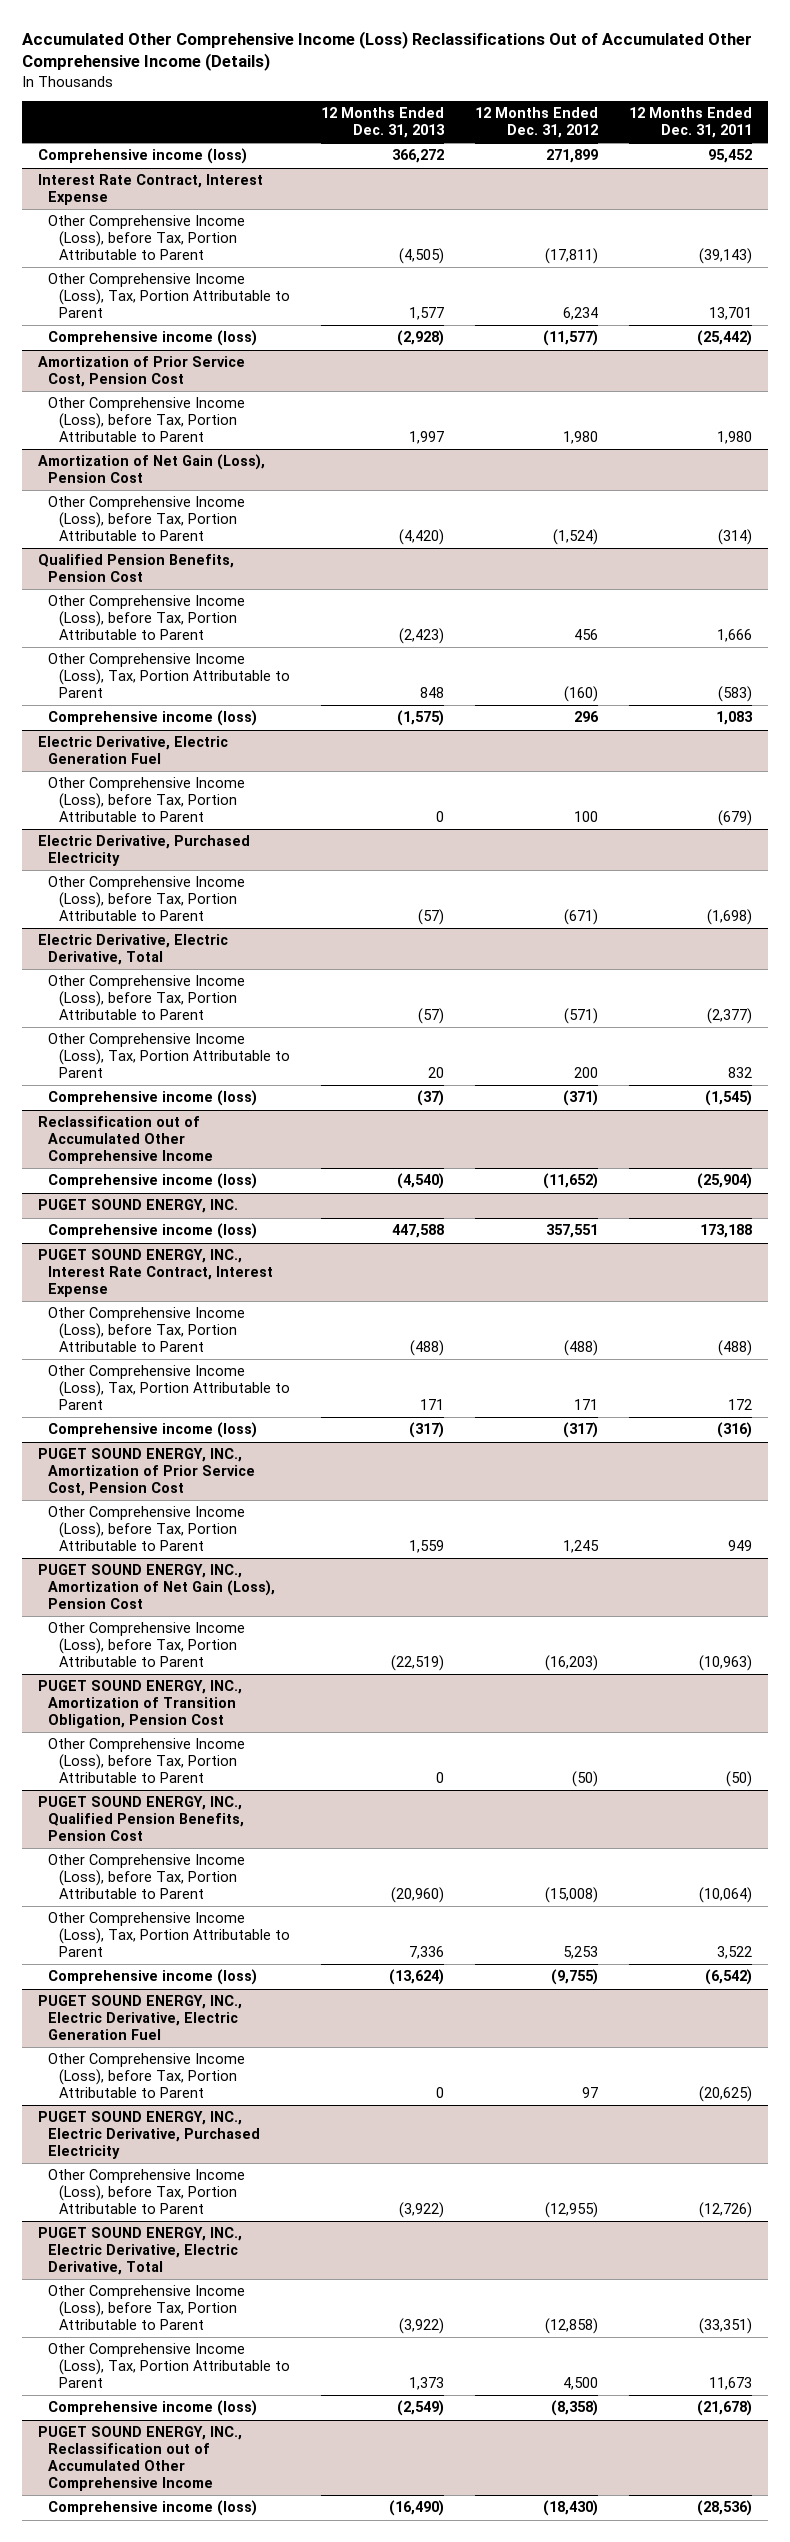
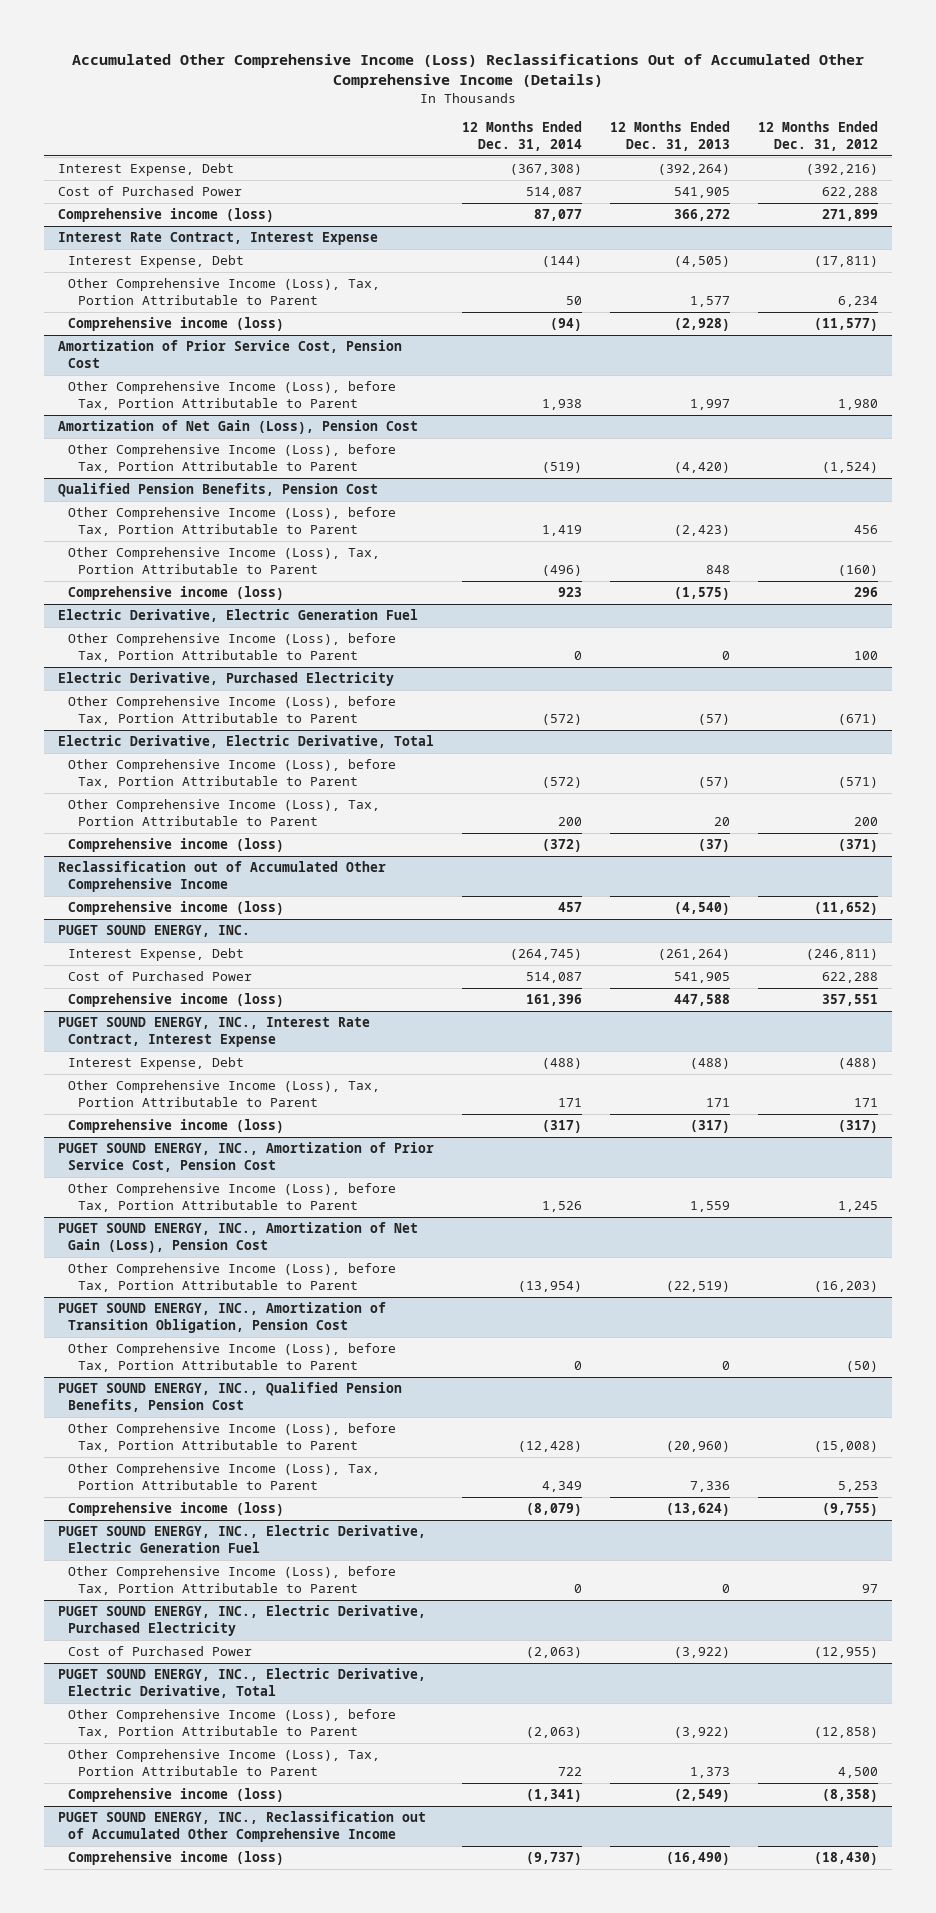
- | 12 Months Ended Dec. 31, 2013 | 12 Months Ended Dec. 31, 2012 | 12 Months Ended Dec. 31, 2011
+ | 12 Months Ended Dec. 31, 2014 | 12 Months Ended Dec. 31, 2013 | 12 Months Ended Dec. 31, 2012
+ Interest Expense, Debt | (367,308) | (392,264) | (392,216)
+ Cost of Purchased Power | 514,087 | 541,905 | 622,288
@ Interest Rate Contract, Interest Expense
- Other Comprehensive Income (Loss), before Tax, Portion Attributable to Parent | (4,505) | (17,811) | (39,143)
+ Interest Expense, Debt | (144) | (4,505) | (17,811)
@ PUGET SOUND ENERGY, INC.
+ Interest Expense, Debt | (264,745) | (261,264) | (246,811)
+ Cost of Purchased Power | 514,087 | 541,905 | 622,288
@ PUGET SOUND ENERGY, INC., Interest Rate Contract, Interest Expense
- Other Comprehensive Income (Loss), before Tax, Portion Attributable to Parent | (488) | (488) | (488)
+ Interest Expense, Debt | (488) | (488) | (488)
@ PUGET SOUND ENERGY, INC., Electric Derivative, Purchased Electricity
- Other Comprehensive Income (Loss), before Tax, Portion Attributable to Parent | (3,922) | (12,955) | (12,726)
+ Cost of Purchased Power | (2,063) | (3,922) | (12,955)

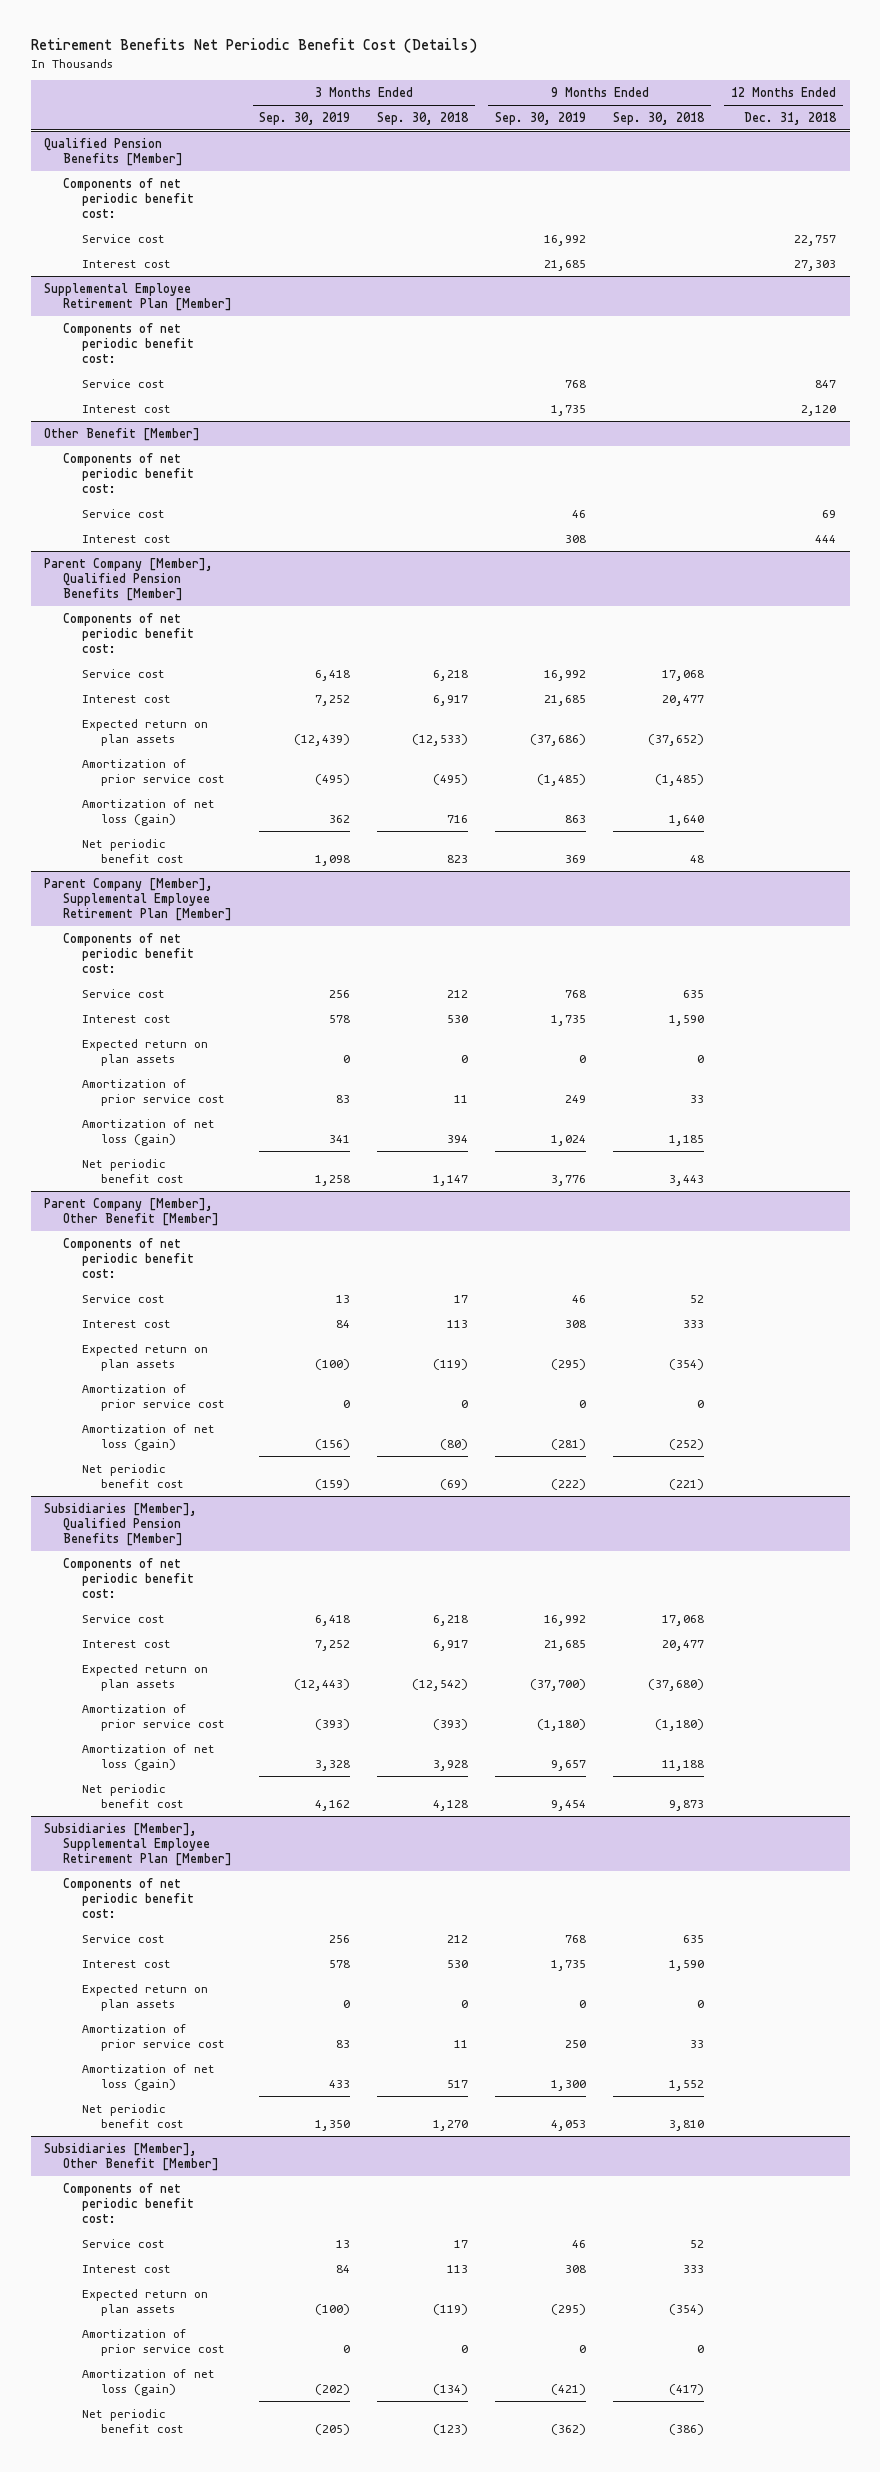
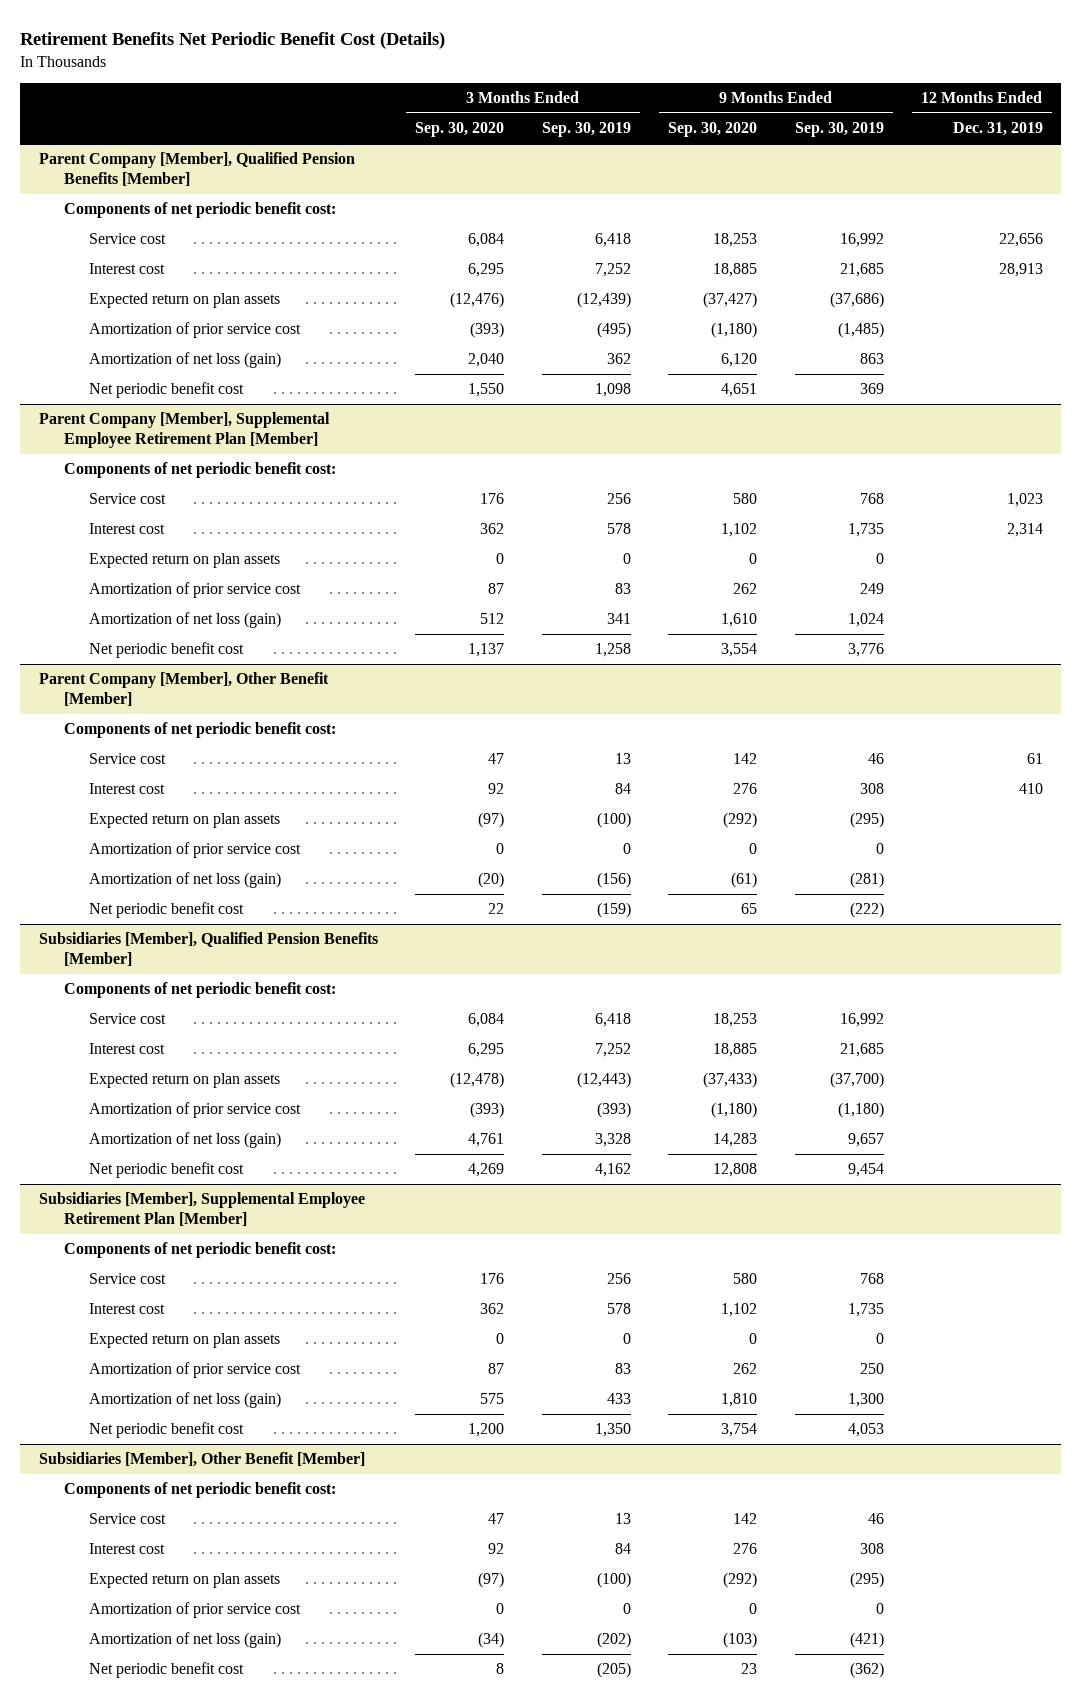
- | 3 Months Ended Sep. 30, 2019 | 3 Months Ended Sep. 30, 2018 | 9 Months Ended Sep. 30, 2019 | 9 Months Ended Sep. 30, 2018 | 12 Months Ended Dec. 31, 2018
+ | 3 Months Ended Sep. 30, 2020 | 3 Months Ended Sep. 30, 2019 | 9 Months Ended Sep. 30, 2020 | 9 Months Ended Sep. 30, 2019 | 12 Months Ended Dec. 31, 2019
- Qualified Pension Benefits [Member]
- Components of net periodic benefit cost:
- Service cost | | | 16,992 | | 22,757
- Interest cost | | | 21,685 | | 27,303
- Supplemental Employee Retirement Plan [Member]
- Components of net periodic benefit cost:
- Service cost | | | 768 | | 847
- Interest cost | | | 1,735 | | 2,120
- Other Benefit [Member]
- Components of net periodic benefit cost:
- Service cost | | | 46 | | 69
- Interest cost | | | 308 | | 444

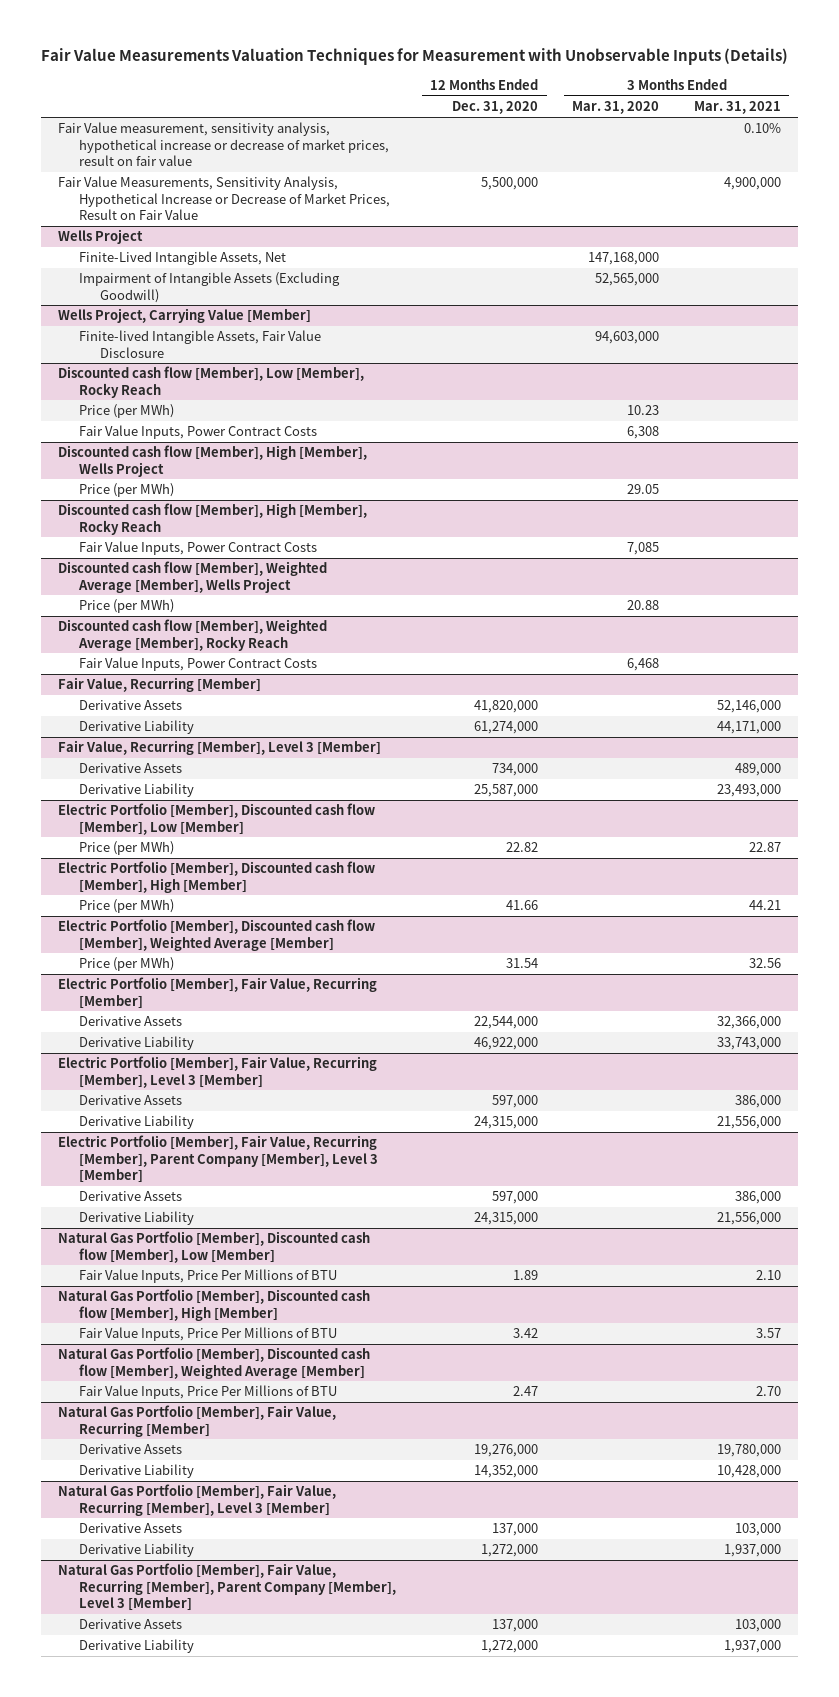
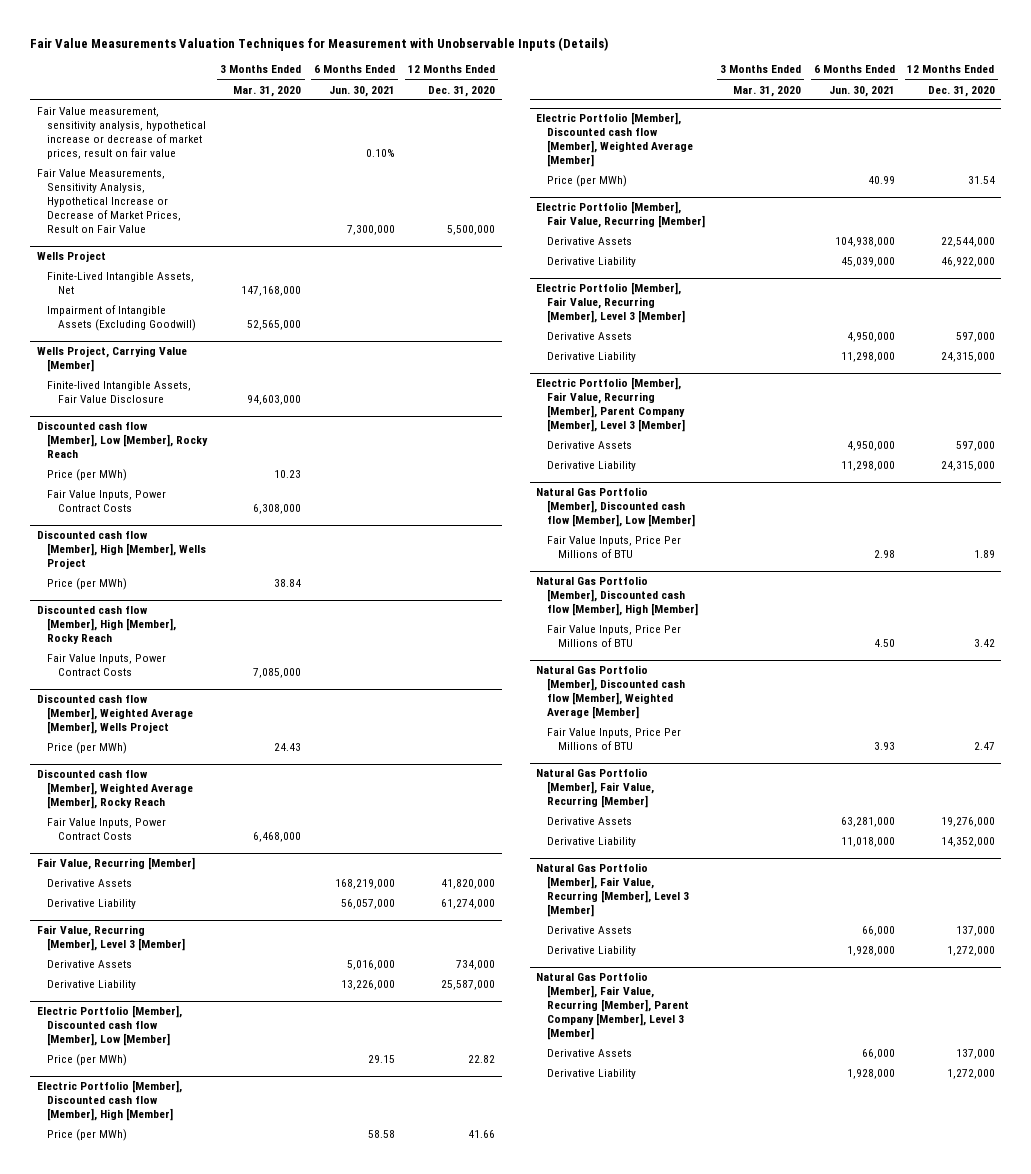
- | 12 Months Ended Dec. 31, 2020 | 3 Months Ended Mar. 31, 2020 | 3 Months Ended Mar. 31, 2021
+ | 3 Months Ended Mar. 31, 2020 | 6 Months Ended Jun. 30, 2021 | 12 Months Ended Dec. 31, 2020
@ Discounted cash flow [Member], Low [Member], Rocky Reach
- Fair Value Inputs, Power Contract Costs | | 6,308 |
+ Fair Value Inputs, Power Contract Costs | 6,308,000 | |
@ Discounted cash flow [Member], High [Member], Wells Project
- Price (per MWh) | | 29.05 |
+ Price (per MWh) | 38.84 | |
@ Discounted cash flow [Member], High [Member], Rocky Reach
- Fair Value Inputs, Power Contract Costs | | 7,085 |
+ Fair Value Inputs, Power Contract Costs | 7,085,000 | |
@ Discounted cash flow [Member], Weighted Average [Member], Wells Project
- Price (per MWh) | | 20.88 |
+ Price (per MWh) | 24.43 | |
@ Discounted cash flow [Member], Weighted Average [Member], Rocky Reach
- Fair Value Inputs, Power Contract Costs | | 6,468 |
+ Fair Value Inputs, Power Contract Costs | 6,468,000 | |

